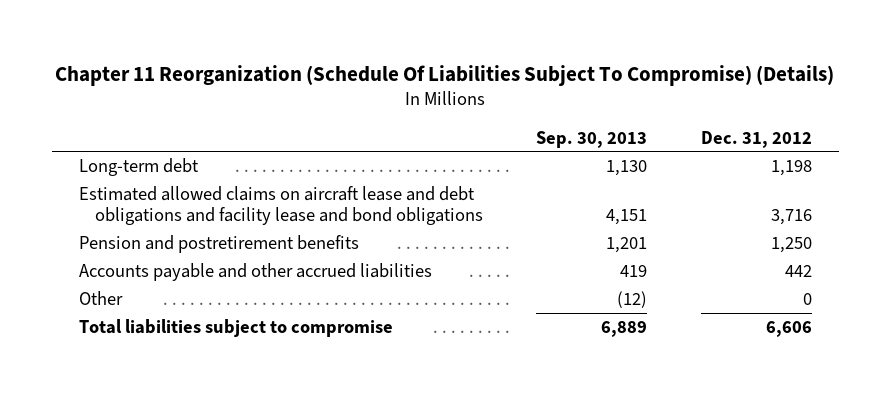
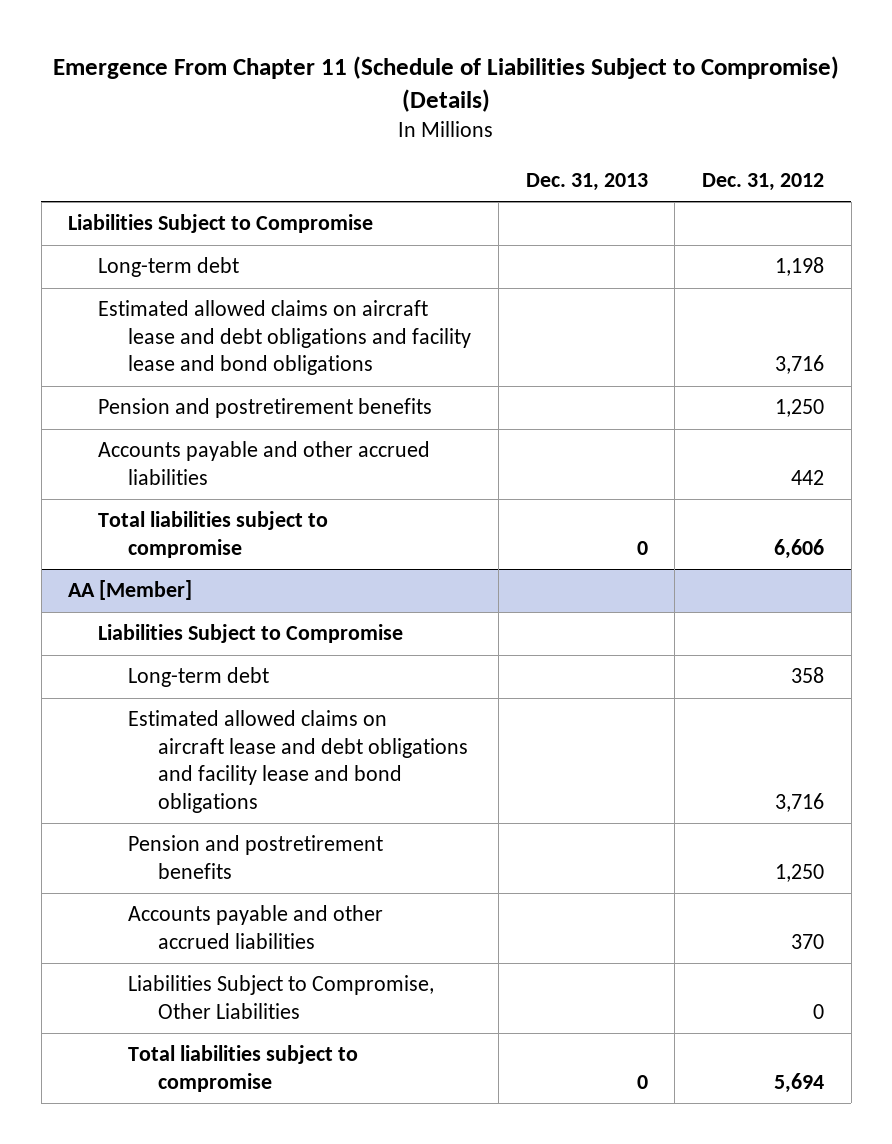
- Chapter 11 Reorganization (Schedule Of Liabilities Subject To Compromise) (Details)
+ Emergence From Chapter 11 (Schedule of Liabilities Subject to Compromise) (Details)
- | Sep. 30, 2013 | Dec. 31, 2012
+ | Dec. 31, 2013 | Dec. 31, 2012
+ Liabilities Subject to Compromise
- Other | (12) | 0
+ AA [Member]
+ Liabilities Subject to Compromise
+ Long-term debt | | 358
+ Estimated allowed claims on aircraft lease and debt obligations and facility lease and bond obligations | | 3,716
+ Pension and postretirement benefits | | 1,250
+ Accounts payable and other accrued liabilities | | 370
+ Liabilities Subject to Compromise, Other Liabilities | | 0
+ Total liabilities subject to compromise | 0 | 5,694

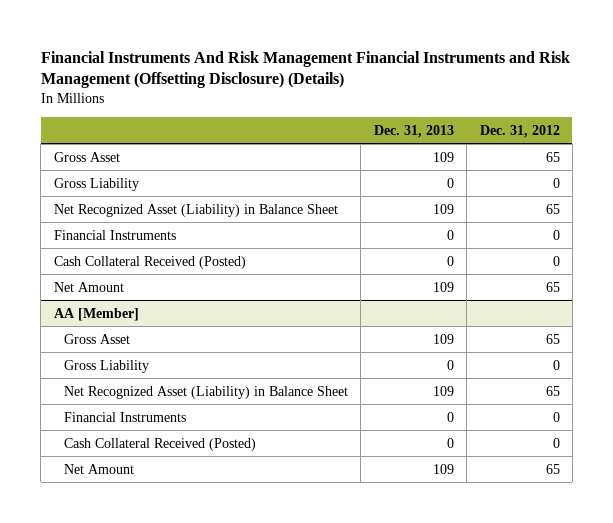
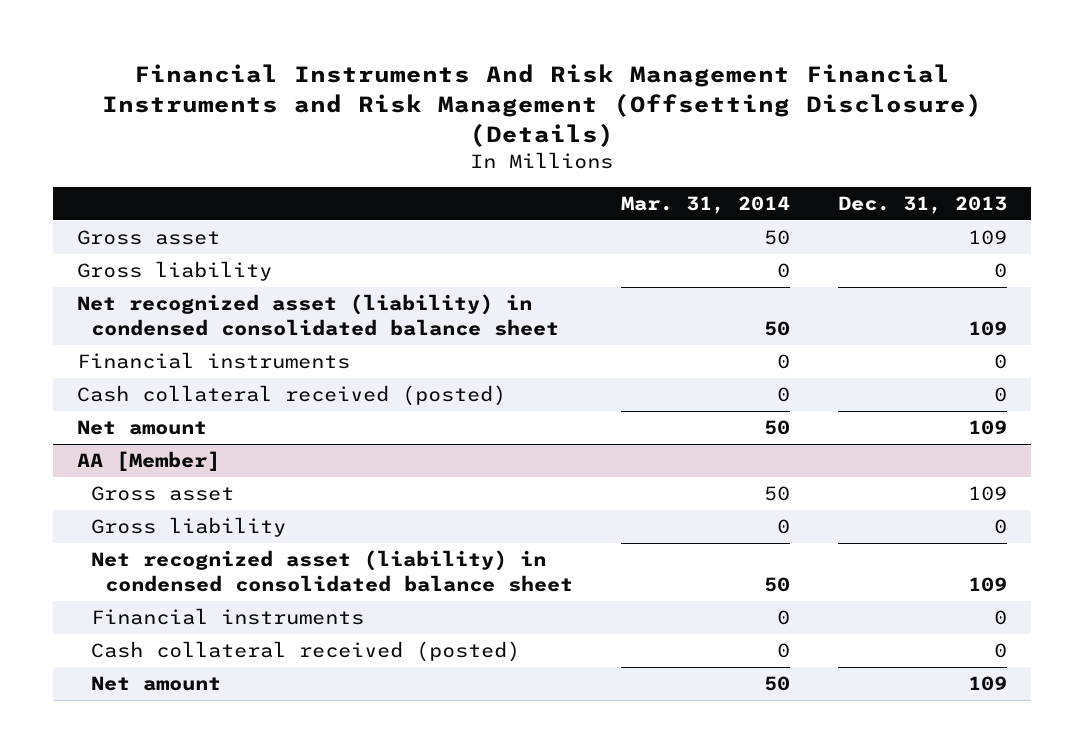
- | Dec. 31, 2013 | Dec. 31, 2012
+ | Mar. 31, 2014 | Dec. 31, 2013
- Gross Asset | 109 | 65
- Gross Liability | 0 | 0
- Net Recognized Asset (Liability) in Balance Sheet | 109 | 65
- Financial Instruments | 0 | 0
- Cash Collateral Received (Posted) | 0 | 0
- Net Amount | 109 | 65
+ Gross asset | 50 | 109
+ Gross liability | 0 | 0
+ Net recognized asset (liability) in condensed consolidated balance sheet | 50 | 109
+ Financial instruments | 0 | 0
+ Cash collateral received (posted) | 0 | 0
+ Net amount | 50 | 109
@ AA [Member]
- Gross Asset | 109 | 65
- Gross Liability | 0 | 0
- Net Recognized Asset (Liability) in Balance Sheet | 109 | 65
- Financial Instruments | 0 | 0
- Cash Collateral Received (Posted) | 0 | 0
- Net Amount | 109 | 65
+ Gross asset | 50 | 109
+ Gross liability | 0 | 0
+ Net recognized asset (liability) in condensed consolidated balance sheet | 50 | 109
+ Financial instruments | 0 | 0
+ Cash collateral received (posted) | 0 | 0
+ Net amount | 50 | 109

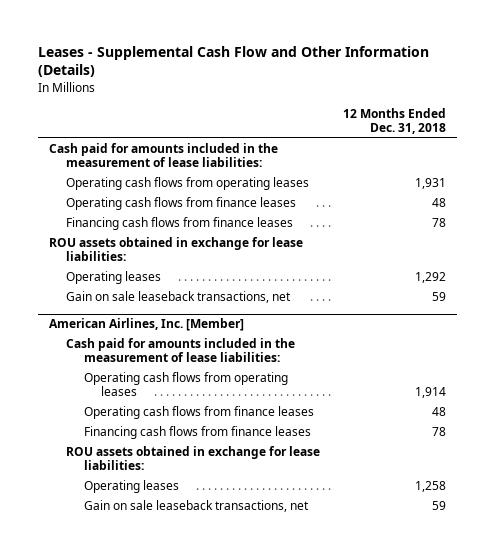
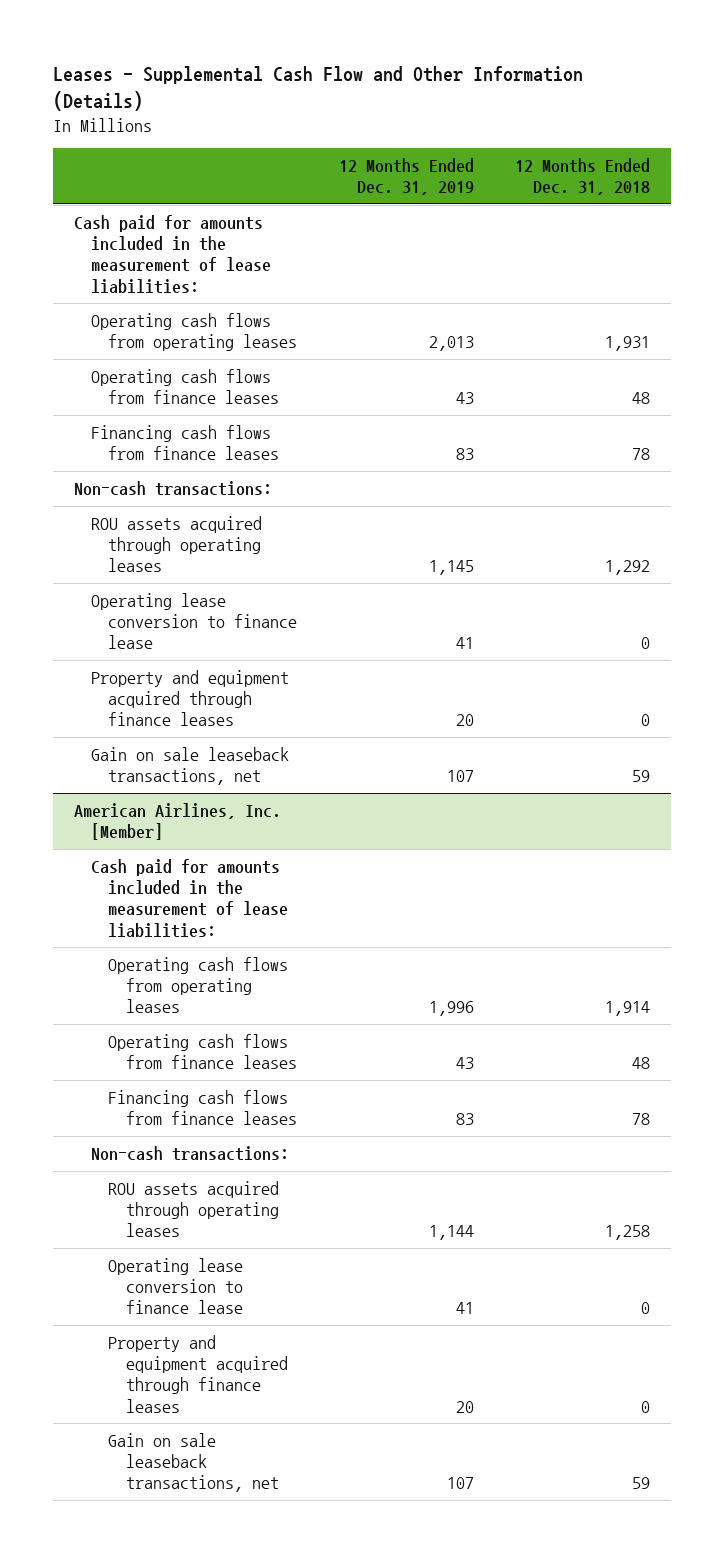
- | 12 Months Ended Dec. 31, 2018
+ | 12 Months Ended Dec. 31, 2019 | 12 Months Ended Dec. 31, 2018
- ROU assets obtained in exchange for lease liabilities:
- Operating leases | 1,292
+ Non-cash transactions:
+ ROU assets acquired through operating leases | 1,145 | 1,292
+ Operating lease conversion to finance lease | 41 | 0
+ Property and equipment acquired through finance leases | 20 | 0
@ American Airlines, Inc. [Member]
- ROU assets obtained in exchange for lease liabilities:
- Operating leases | 1,258
+ Non-cash transactions:
+ ROU assets acquired through operating leases | 1,144 | 1,258
+ Operating lease conversion to finance lease | 41 | 0
+ Property and equipment acquired through finance leases | 20 | 0

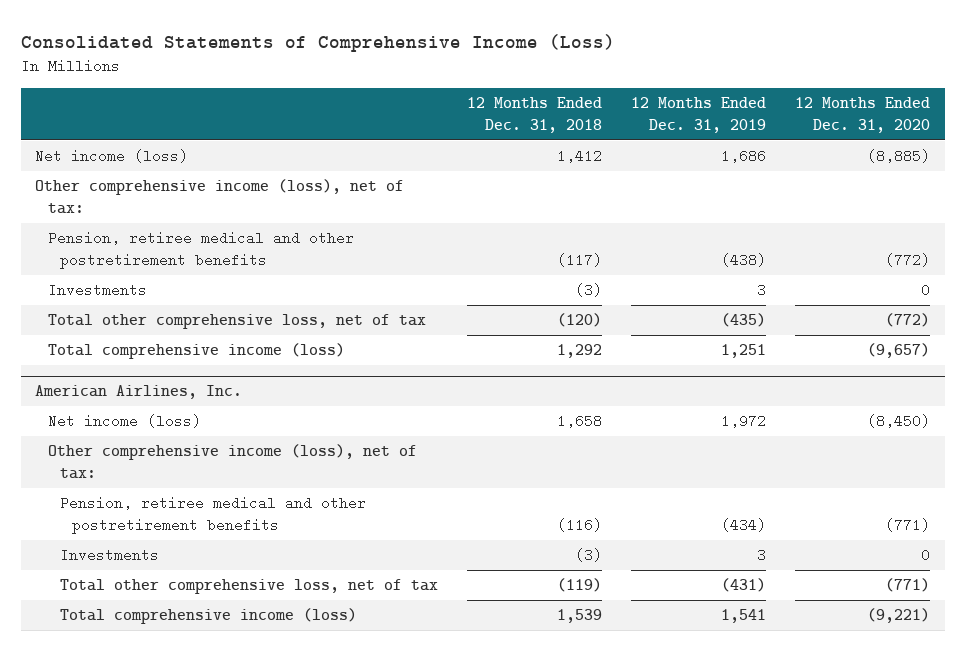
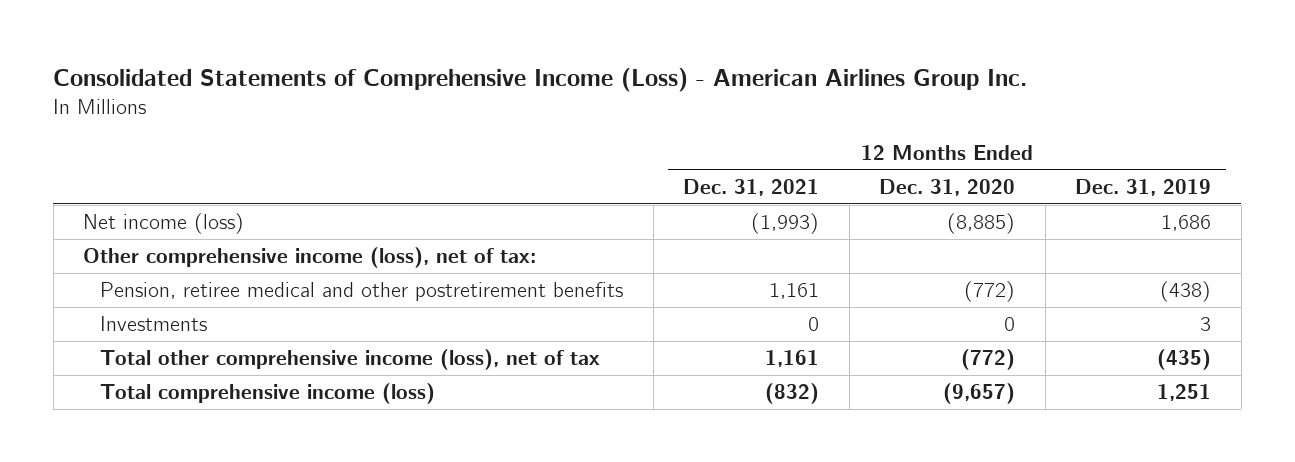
- Consolidated Statements of Comprehensive Income (Loss)
+ Consolidated Statements of Comprehensive Income (Loss) - American Airlines Group Inc.
- | 12 Months Ended Dec. 31, 2018 | 12 Months Ended Dec. 31, 2019 | 12 Months Ended Dec. 31, 2020
+ | 12 Months Ended Dec. 31, 2021 | 12 Months Ended Dec. 31, 2020 | 12 Months Ended Dec. 31, 2019
- Total other comprehensive loss, net of tax | (120) | (435) | (772)
+ Total other comprehensive income (loss), net of tax | 1,161 | (772) | (435)
- American Airlines, Inc.
- Net income (loss) | 1,658 | 1,972 | (8,450)
- Other comprehensive income (loss), net of tax:
- Pension, retiree medical and other postretirement benefits | (116) | (434) | (771)
- Investments | (3) | 3 | 0
- Total other comprehensive loss, net of tax | (119) | (431) | (771)
- Total comprehensive income (loss) | 1,539 | 1,541 | (9,221)

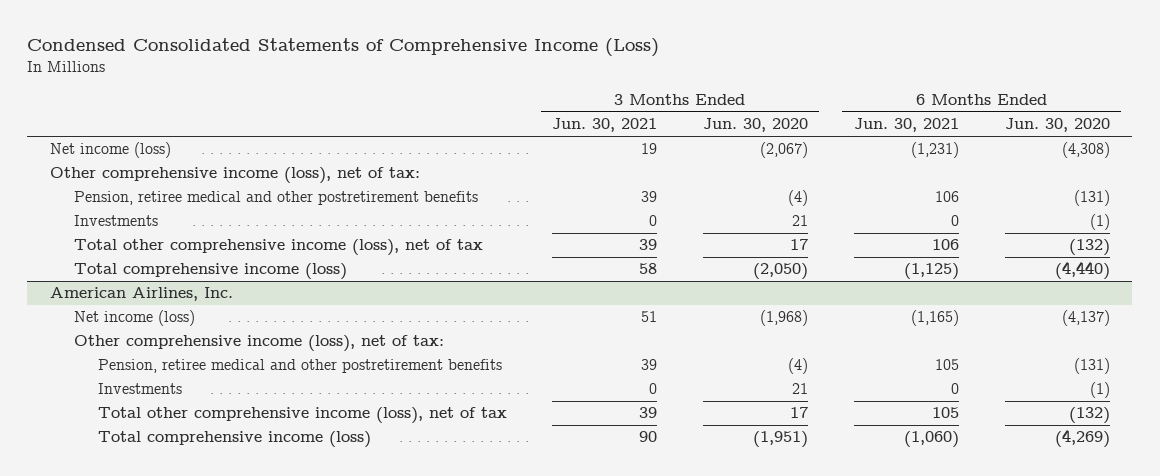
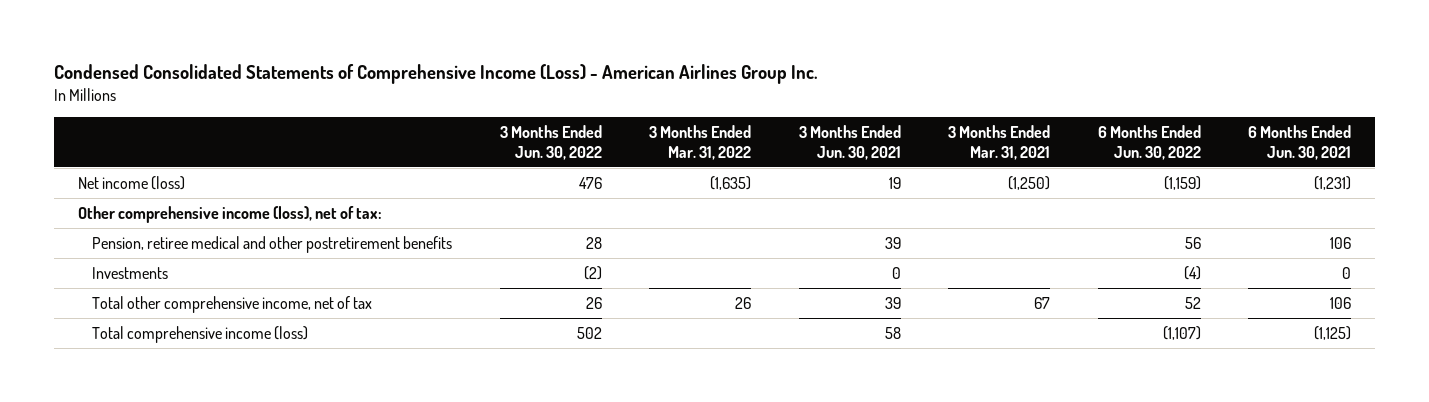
- Condensed Consolidated Statements of Comprehensive Income (Loss)
+ Condensed Consolidated Statements of Comprehensive Income (Loss) - American Airlines Group Inc.
- | 3 Months Ended Jun. 30, 2021 | 3 Months Ended Jun. 30, 2020 | 6 Months Ended Jun. 30, 2021 | 6 Months Ended Jun. 30, 2020
+ | 3 Months Ended Jun. 30, 2022 | 3 Months Ended Mar. 31, 2022 | 3 Months Ended Jun. 30, 2021 | 3 Months Ended Mar. 31, 2021 | 6 Months Ended Jun. 30, 2022 | 6 Months Ended Jun. 30, 2021
- Total other comprehensive income (loss), net of tax | 39 | 17 | 106 | (132)
+ Total other comprehensive income, net of tax | 26 | 26 | 39 | 67 | 52 | 106
- American Airlines, Inc.
- Net income (loss) | 51 | (1,968) | (1,165) | (4,137)
- Other comprehensive income (loss), net of tax:
- Pension, retiree medical and other postretirement benefits | 39 | (4) | 105 | (131)
- Investments | 0 | 21 | 0 | (1)
- Total other comprehensive income (loss), net of tax | 39 | 17 | 105 | (132)
- Total comprehensive income (loss) | 90 | (1,951) | (1,060) | (4,269)

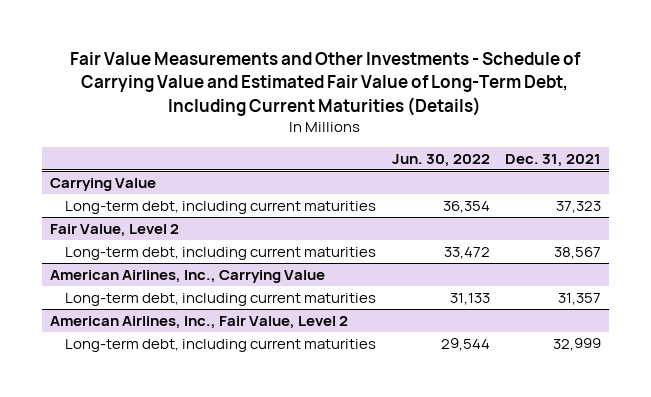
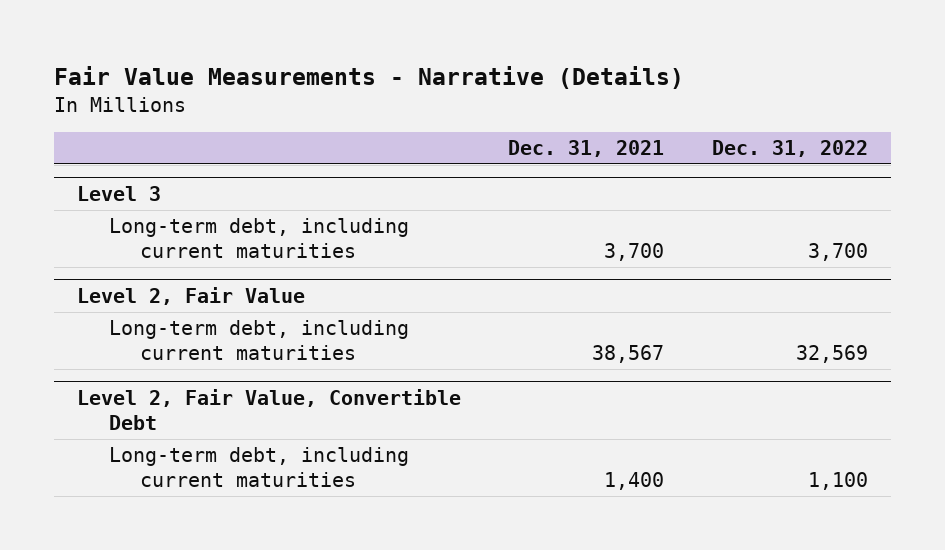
- Fair Value Measurements and Other Investments - Schedule of Carrying Value and Estimated Fair Value of Long-Term Debt, Including Current Maturities (Details)
+ Fair Value Measurements - Narrative (Details)
- | Jun. 30, 2022 | Dec. 31, 2021
+ | Dec. 31, 2021 | Dec. 31, 2022
- Carrying Value
- Long-term debt, including current maturities | 36,354 | 37,323
- Fair Value, Level 2
+ Level 3
+ Long-term debt, including current maturities | 3,700 | 3,700
+ Level 2, Fair Value
- American Airlines, Inc., Carrying Value
- Long-term debt, including current maturities | 31,133 | 31,357
- American Airlines, Inc., Fair Value, Level 2
- Long-term debt, including current maturities | 29,544 | 32,999
+ Level 2, Fair Value, Convertible Debt
+ Long-term debt, including current maturities | 1,400 | 1,100

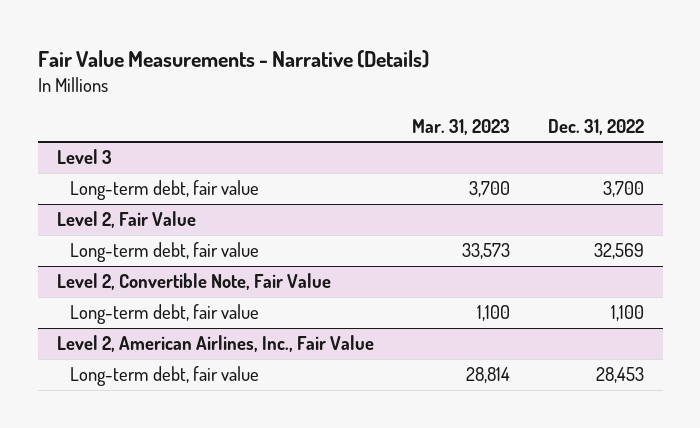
- | Dec. 31, 2021 | Dec. 31, 2022
+ | Mar. 31, 2023 | Dec. 31, 2022
@ Level 3
- Long-term debt, including current maturities | 3,700 | 3,700
+ Long-term debt, fair value | 3,700 | 3,700
@ Level 2, Fair Value
- Long-term debt, including current maturities | 38,567 | 32,569
- Level 2, Fair Value, Convertible Debt
- Long-term debt, including current maturities | 1,400 | 1,100
@ Level 2, Fair Value
+ Long-term debt, fair value | 33,573 | 32,569
+ Level 2, Convertible Note, Fair Value
+ Long-term debt, fair value | 1,100 | 1,100
+ Level 2, American Airlines, Inc., Fair Value
+ Long-term debt, fair value | 28,814 | 28,453

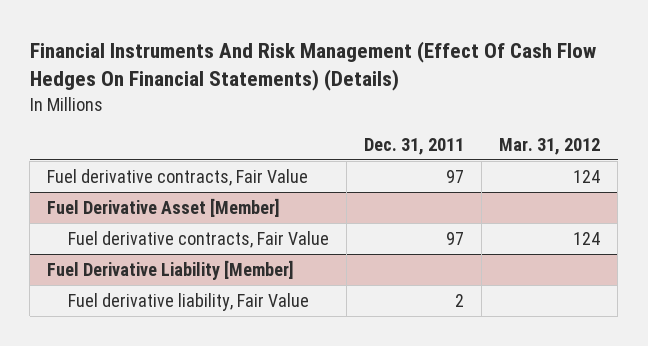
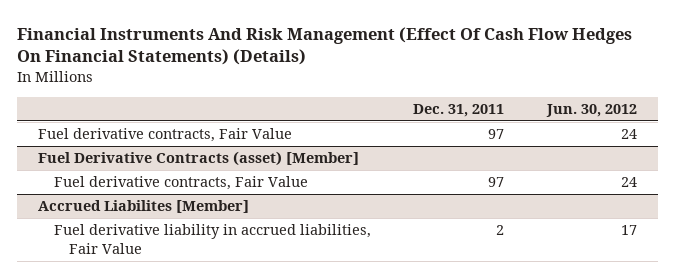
- | Dec. 31, 2011 | Mar. 31, 2012
+ | Dec. 31, 2011 | Jun. 30, 2012
- Fuel Derivative Asset [Member]
+ Fuel Derivative Contracts (asset) [Member]
- Fuel Derivative Liability [Member]
- Fuel derivative liability, Fair Value | 2 |
+ Accrued Liabilites [Member]
+ Fuel derivative liability in accrued liabilities, Fair Value | 2 | 17

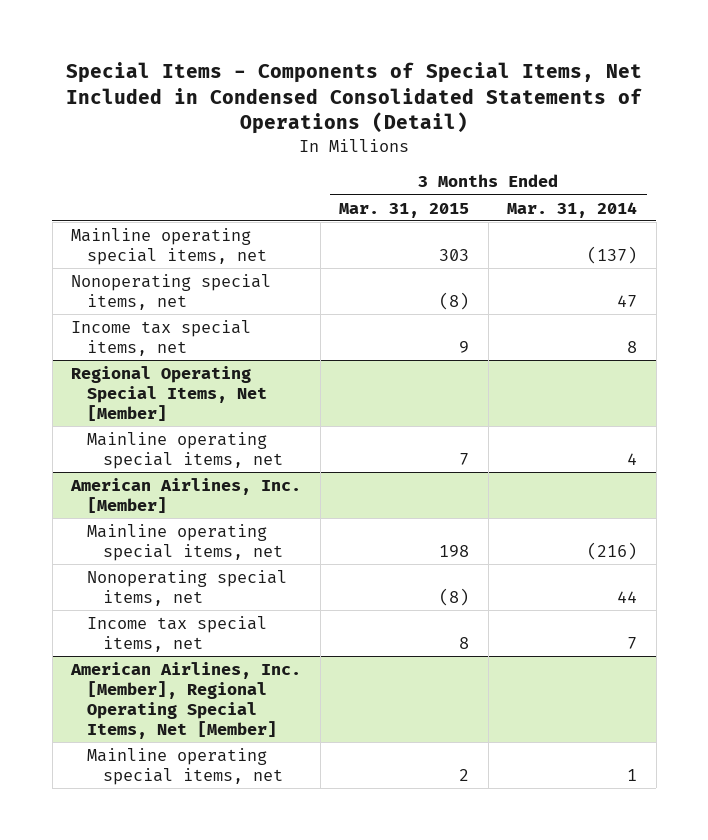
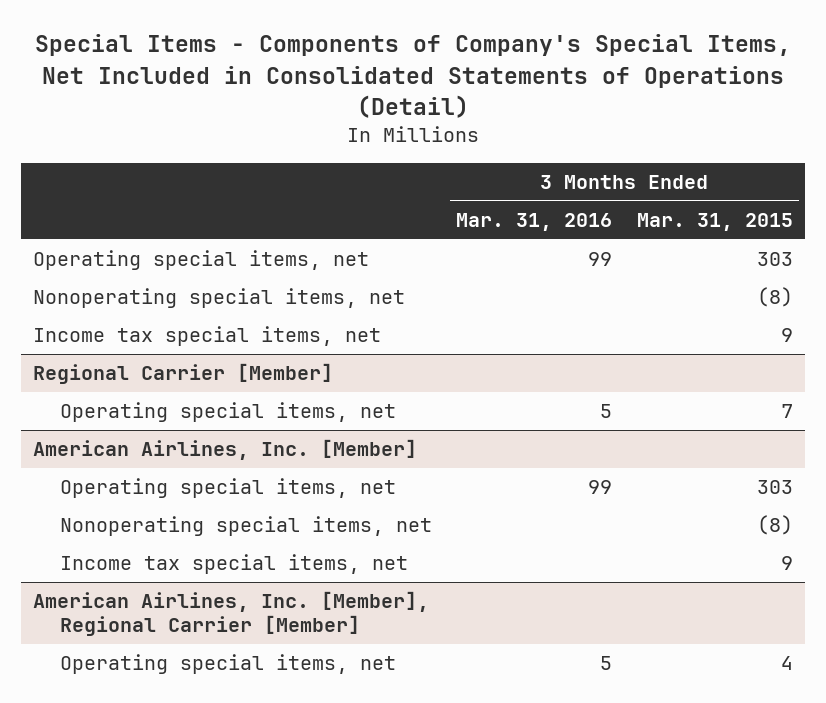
- Special Items - Components of Special Items, Net Included in Condensed Consolidated Statements of Operations (Detail)
+ Special Items - Components of Company's Special Items, Net Included in Consolidated Statements of Operations (Detail)
- | 3 Months Ended Mar. 31, 2015 | 3 Months Ended Mar. 31, 2014
+ | 3 Months Ended Mar. 31, 2016 | 3 Months Ended Mar. 31, 2015
- Mainline operating special items, net | 303 | (137)
+ Operating special items, net | 99 | 303
- Regional Operating Special Items, Net [Member]
- Mainline operating special items, net | 7 | 4
+ Regional Carrier [Member]
+ Operating special items, net | 5 | 7
@ American Airlines, Inc. [Member]
- Mainline operating special items, net | 198 | (216)
+ Operating special items, net | 99 | 303
- Income tax special items, net | 8 | 7
- American Airlines, Inc. [Member], Regional Operating Special Items, Net [Member]
- Mainline operating special items, net | 2 | 1
@ American Airlines, Inc. [Member]
+ Income tax special items, net | | 9
+ American Airlines, Inc. [Member], Regional Carrier [Member]
+ Operating special items, net | 5 | 4

